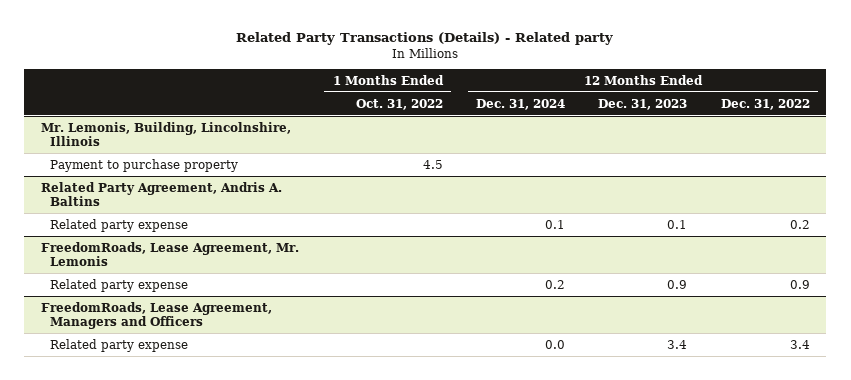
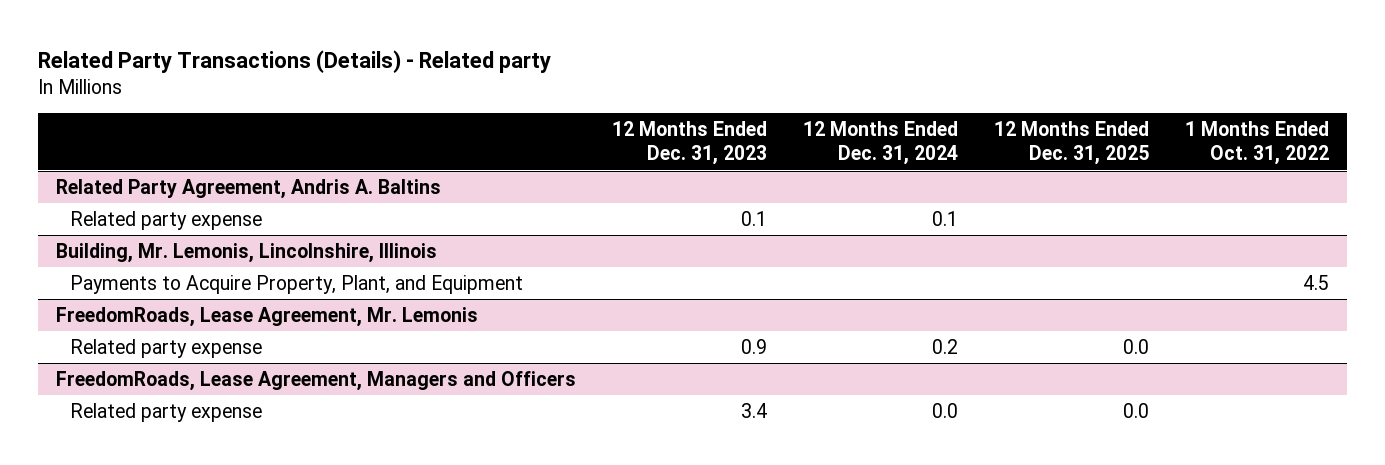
- | 1 Months Ended Oct. 31, 2022 | 12 Months Ended Dec. 31, 2024 | 12 Months Ended Dec. 31, 2023 | 12 Months Ended Dec. 31, 2022
+ | 12 Months Ended Dec. 31, 2023 | 12 Months Ended Dec. 31, 2024 | 12 Months Ended Dec. 31, 2025 | 1 Months Ended Oct. 31, 2022
- Mr. Lemonis, Building, Lincolnshire, Illinois
- Payment to purchase property | 4.5 | | |
+ Building, Mr. Lemonis, Lincolnshire, Illinois
+ Payments to Acquire Property, Plant, and Equipment | | | | 4.5

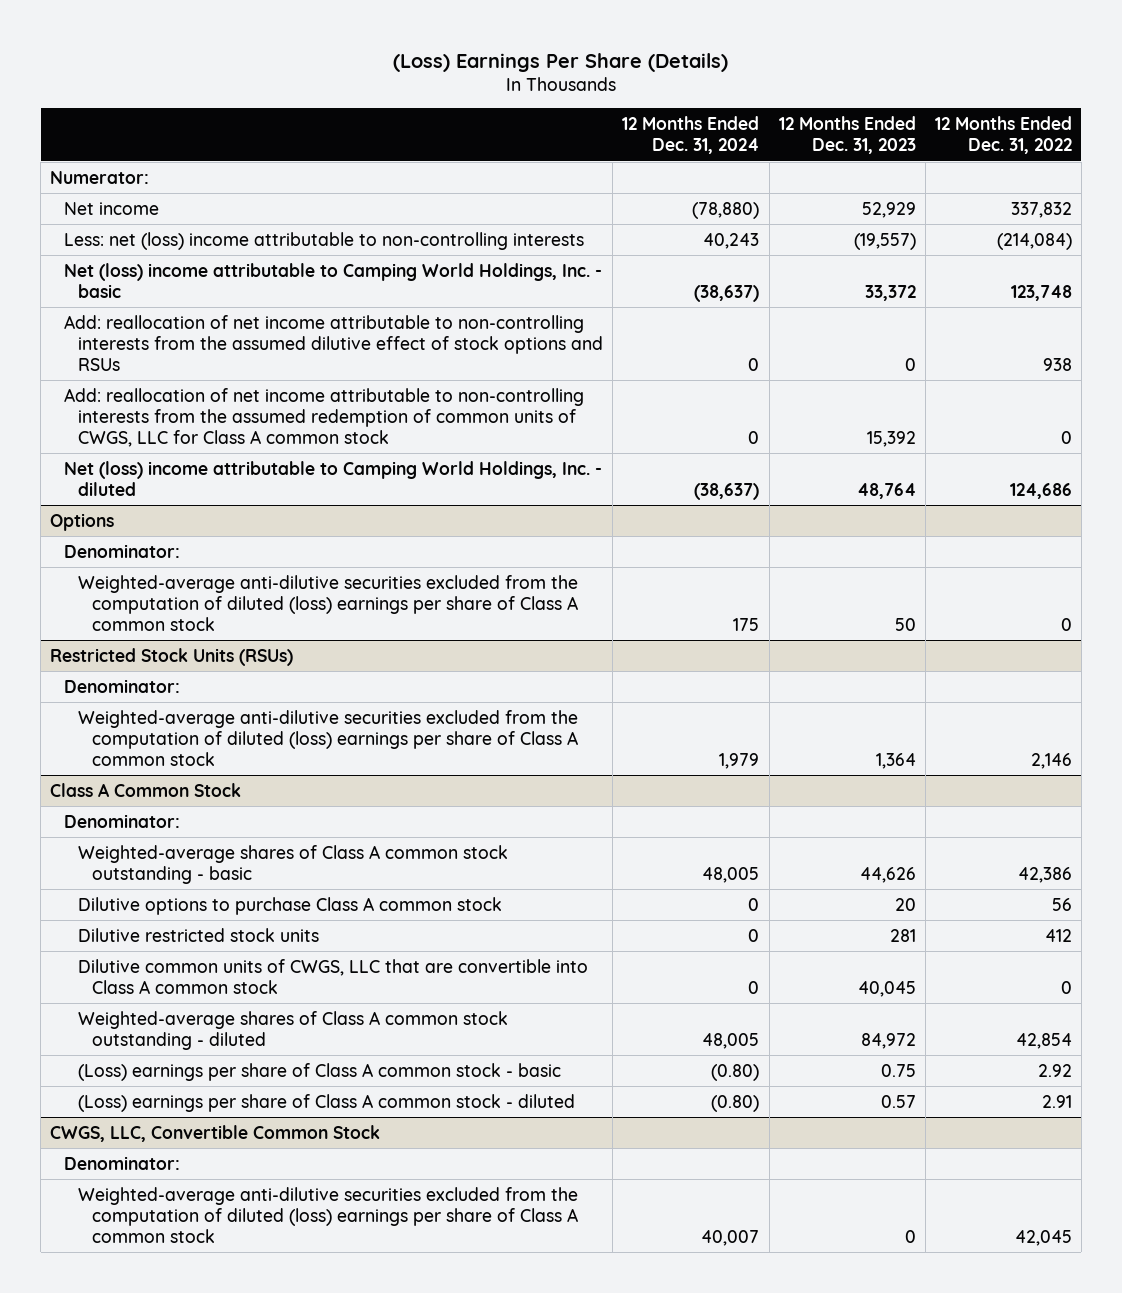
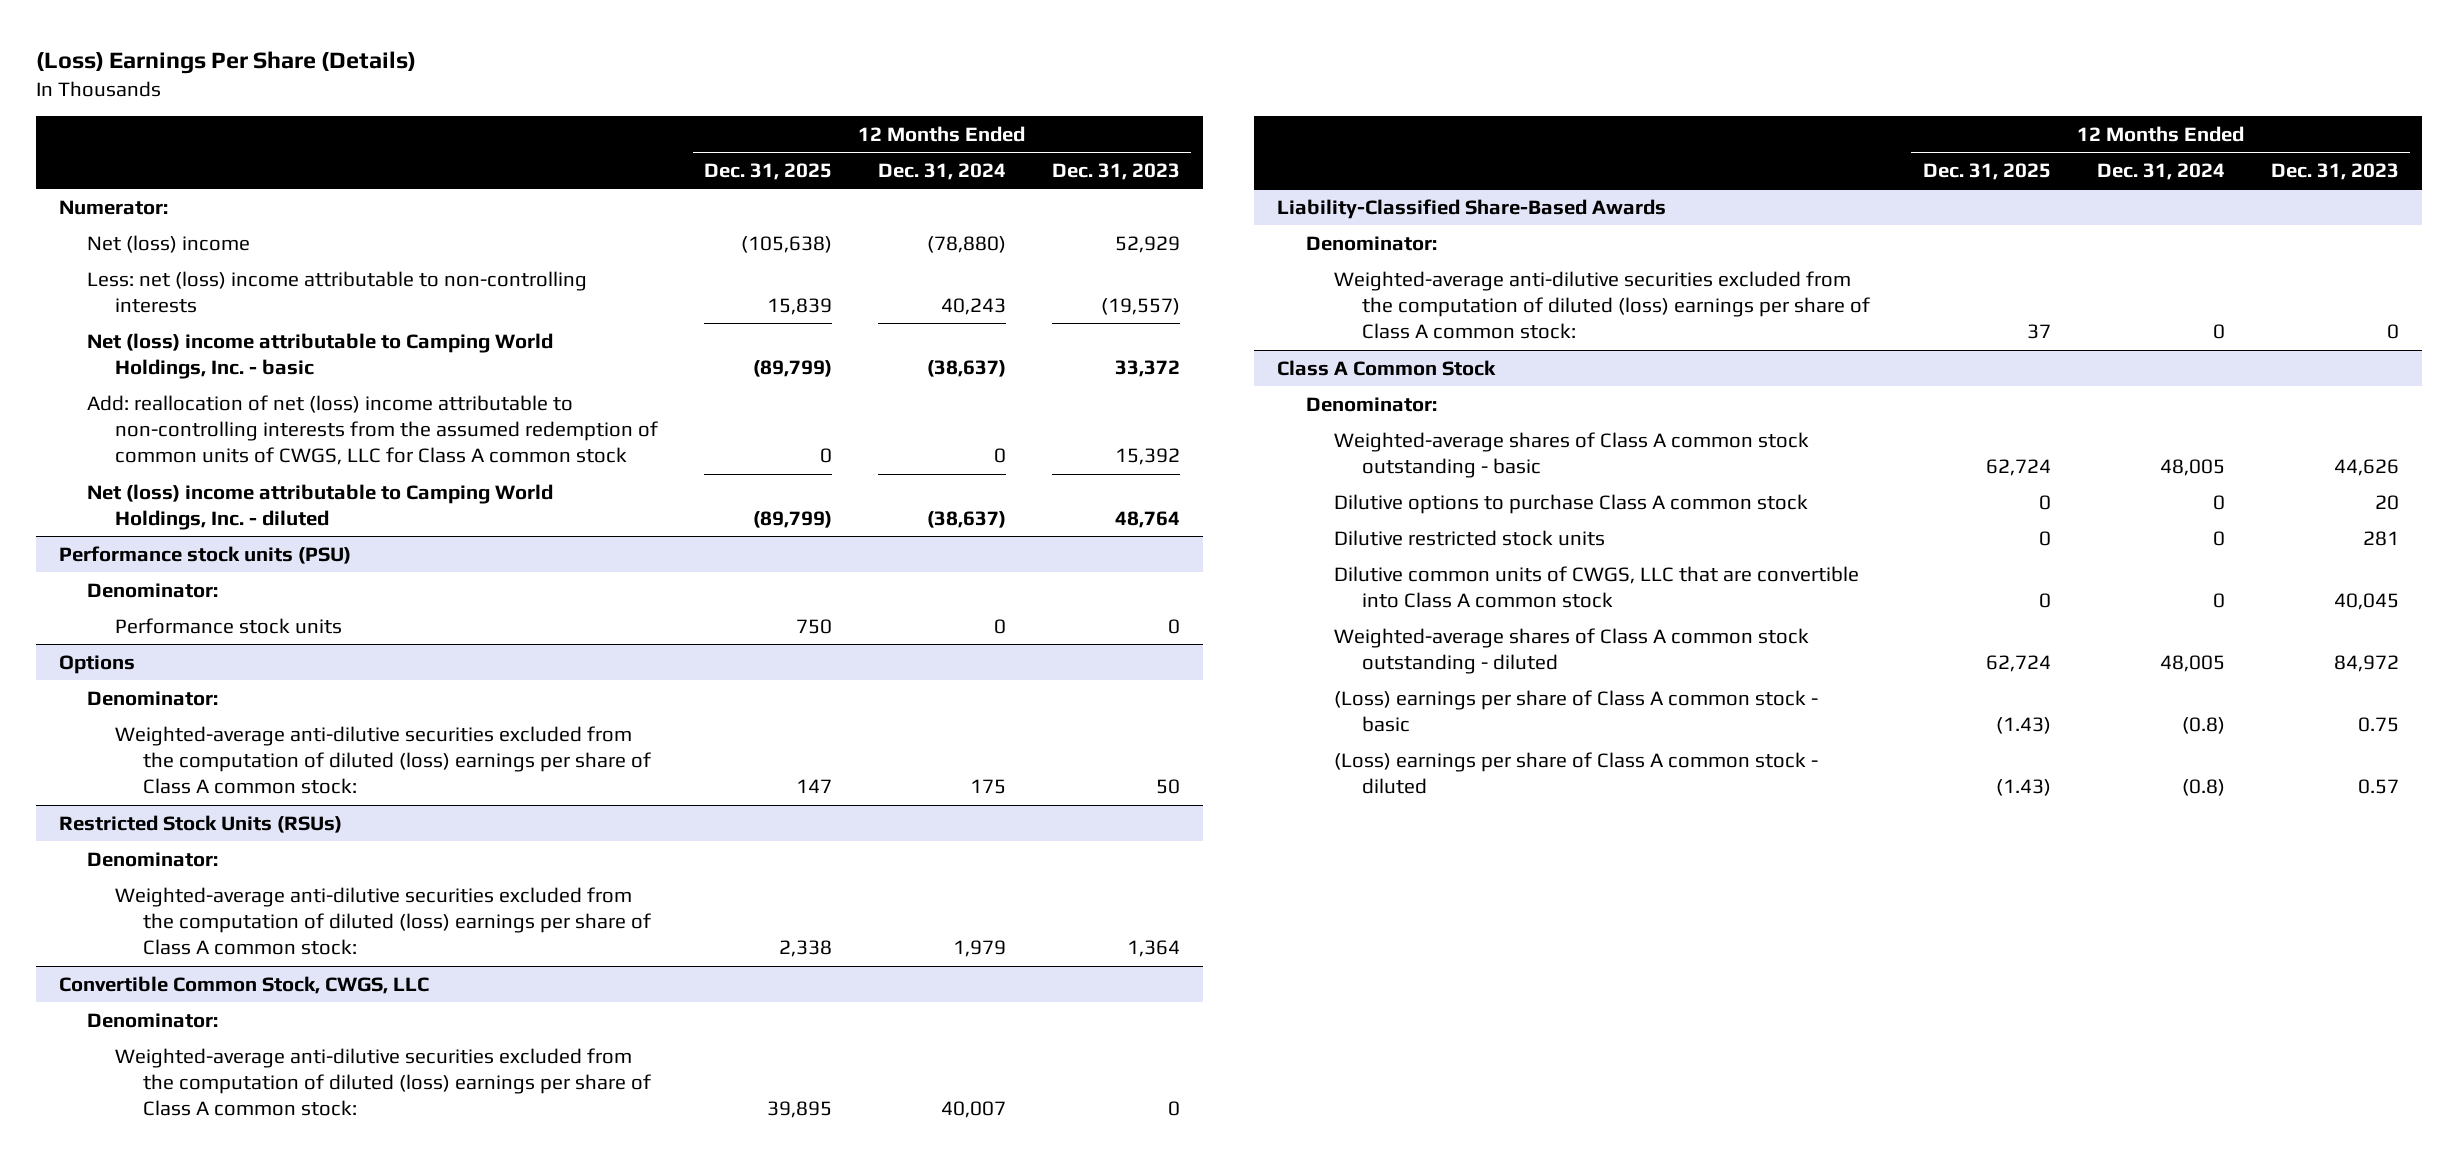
- | 12 Months Ended Dec. 31, 2024 | 12 Months Ended Dec. 31, 2023 | 12 Months Ended Dec. 31, 2022
+ | 12 Months Ended Dec. 31, 2025 | 12 Months Ended Dec. 31, 2024 | 12 Months Ended Dec. 31, 2023
- Net income | (78,880) | 52,929 | 337,832
+ Net (loss) income | (105,638) | (78,880) | 52,929
- Add: reallocation of net income attributable to non-controlling interests from the assumed dilutive effect of stock options and RSUs | 0 | 0 | 938
- Add: reallocation of net income attributable to non-controlling interests from the assumed redemption of common units of CWGS, LLC for Class A common stock | 0 | 15,392 | 0
+ Add: reallocation of net (loss) income attributable to non-controlling interests from the assumed redemption of common units of CWGS, LLC for Class A common stock | 0 | 0 | 15,392
+ Performance stock units (PSU)
+ Denominator:
+ Performance stock units | 750 | 0 | 0
@ Options
- Weighted-average anti-dilutive securities excluded from the computation of diluted (loss) earnings per share of Class A common stock | 175 | 50 | 0
+ Weighted-average anti-dilutive securities excluded from the computation of diluted (loss) earnings per share of Class A common stock: | 147 | 175 | 50
@ Restricted Stock Units (RSUs)
- Weighted-average anti-dilutive securities excluded from the computation of diluted (loss) earnings per share of Class A common stock | 1,979 | 1,364 | 2,146
+ Weighted-average anti-dilutive securities excluded from the computation of diluted (loss) earnings per share of Class A common stock: | 2,338 | 1,979 | 1,364
+ Convertible Common Stock, CWGS, LLC
+ Denominator:
+ Weighted-average anti-dilutive securities excluded from the computation of diluted (loss) earnings per share of Class A common stock: | 39,895 | 40,007 | 0
+ Liability-Classified Share-Based Awards
+ Denominator:
+ Weighted-average anti-dilutive securities excluded from the computation of diluted (loss) earnings per share of Class A common stock: | 37 | 0 | 0
@ Class A Common Stock
- (Loss) earnings per share of Class A common stock - basic | (0.80) | 0.75 | 2.92
- (Loss) earnings per share of Class A common stock - diluted | (0.80) | 0.57 | 2.91
- CWGS, LLC, Convertible Common Stock
- Denominator:
- Weighted-average anti-dilutive securities excluded from the computation of diluted (loss) earnings per share of Class A common stock | 40,007 | 0 | 42,045
@ Class A Common Stock
+ (Loss) earnings per share of Class A common stock - basic | (1.43) | (0.8) | 0.75
+ (Loss) earnings per share of Class A common stock - diluted | (1.43) | (0.8) | 0.57

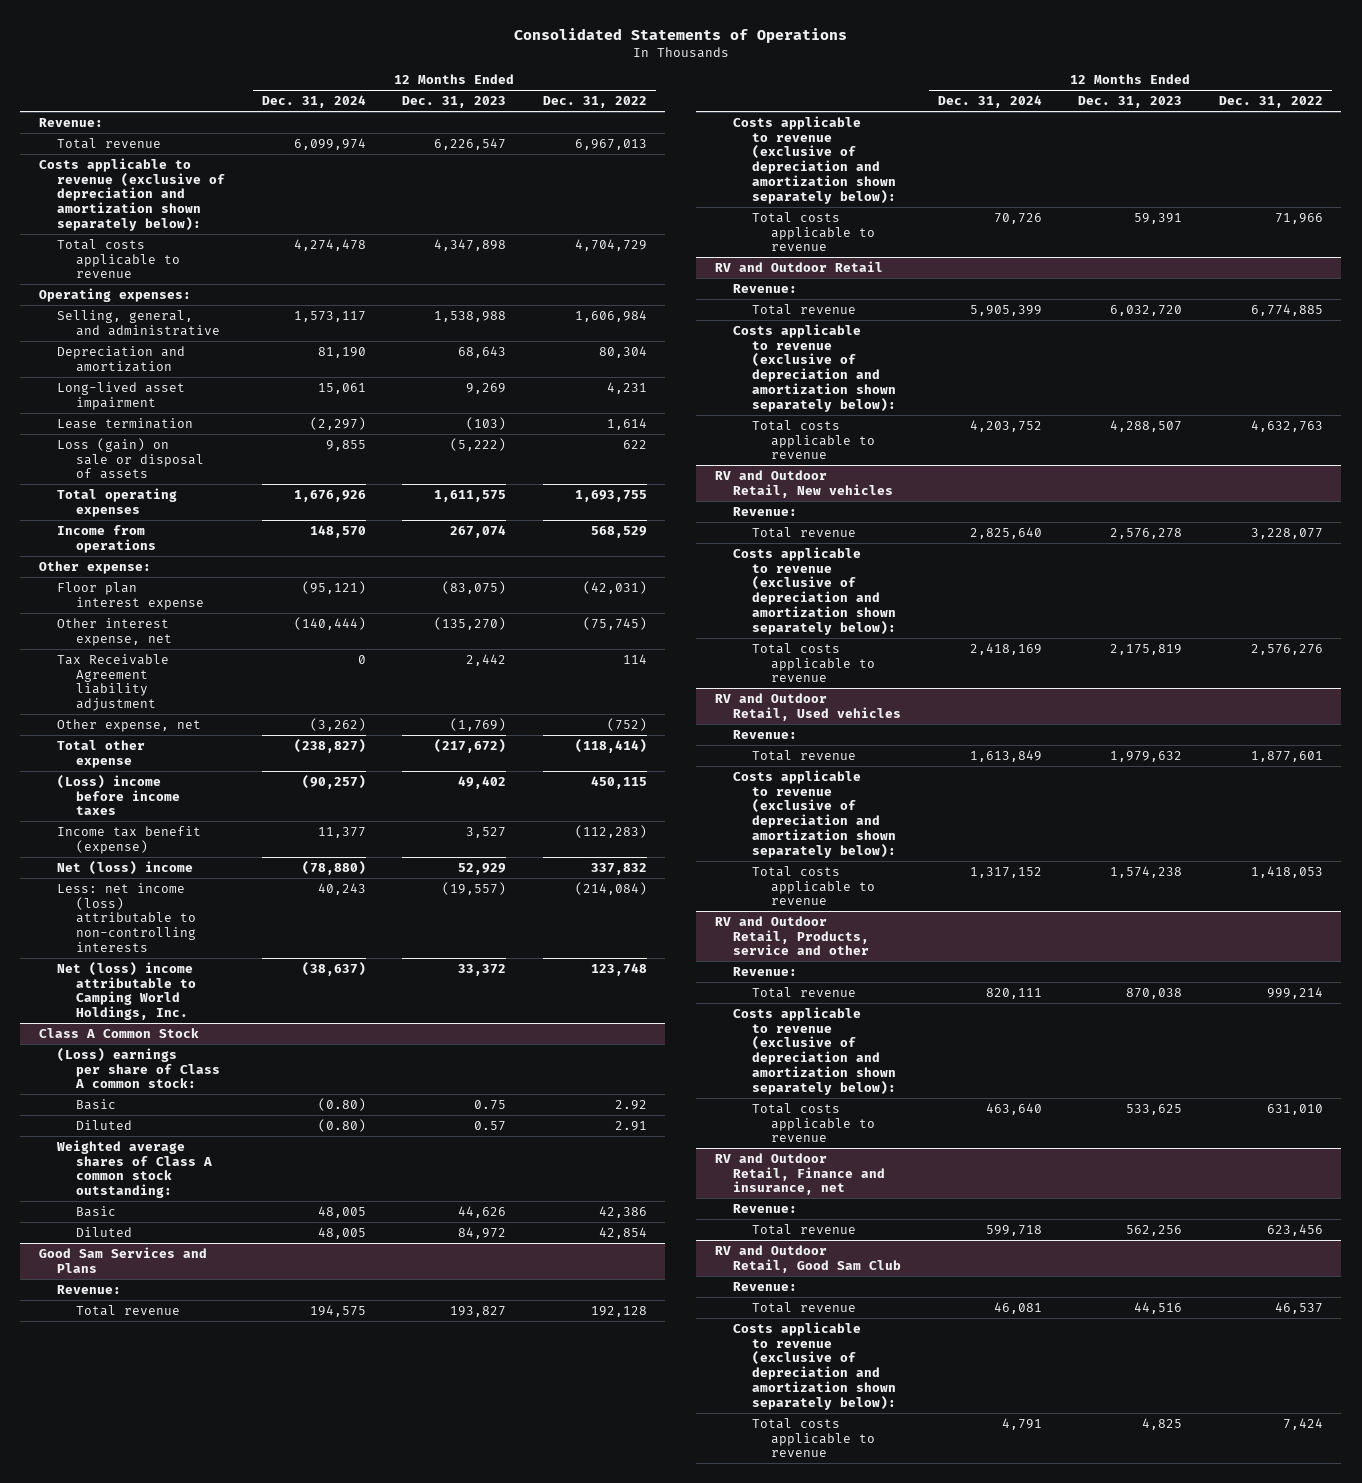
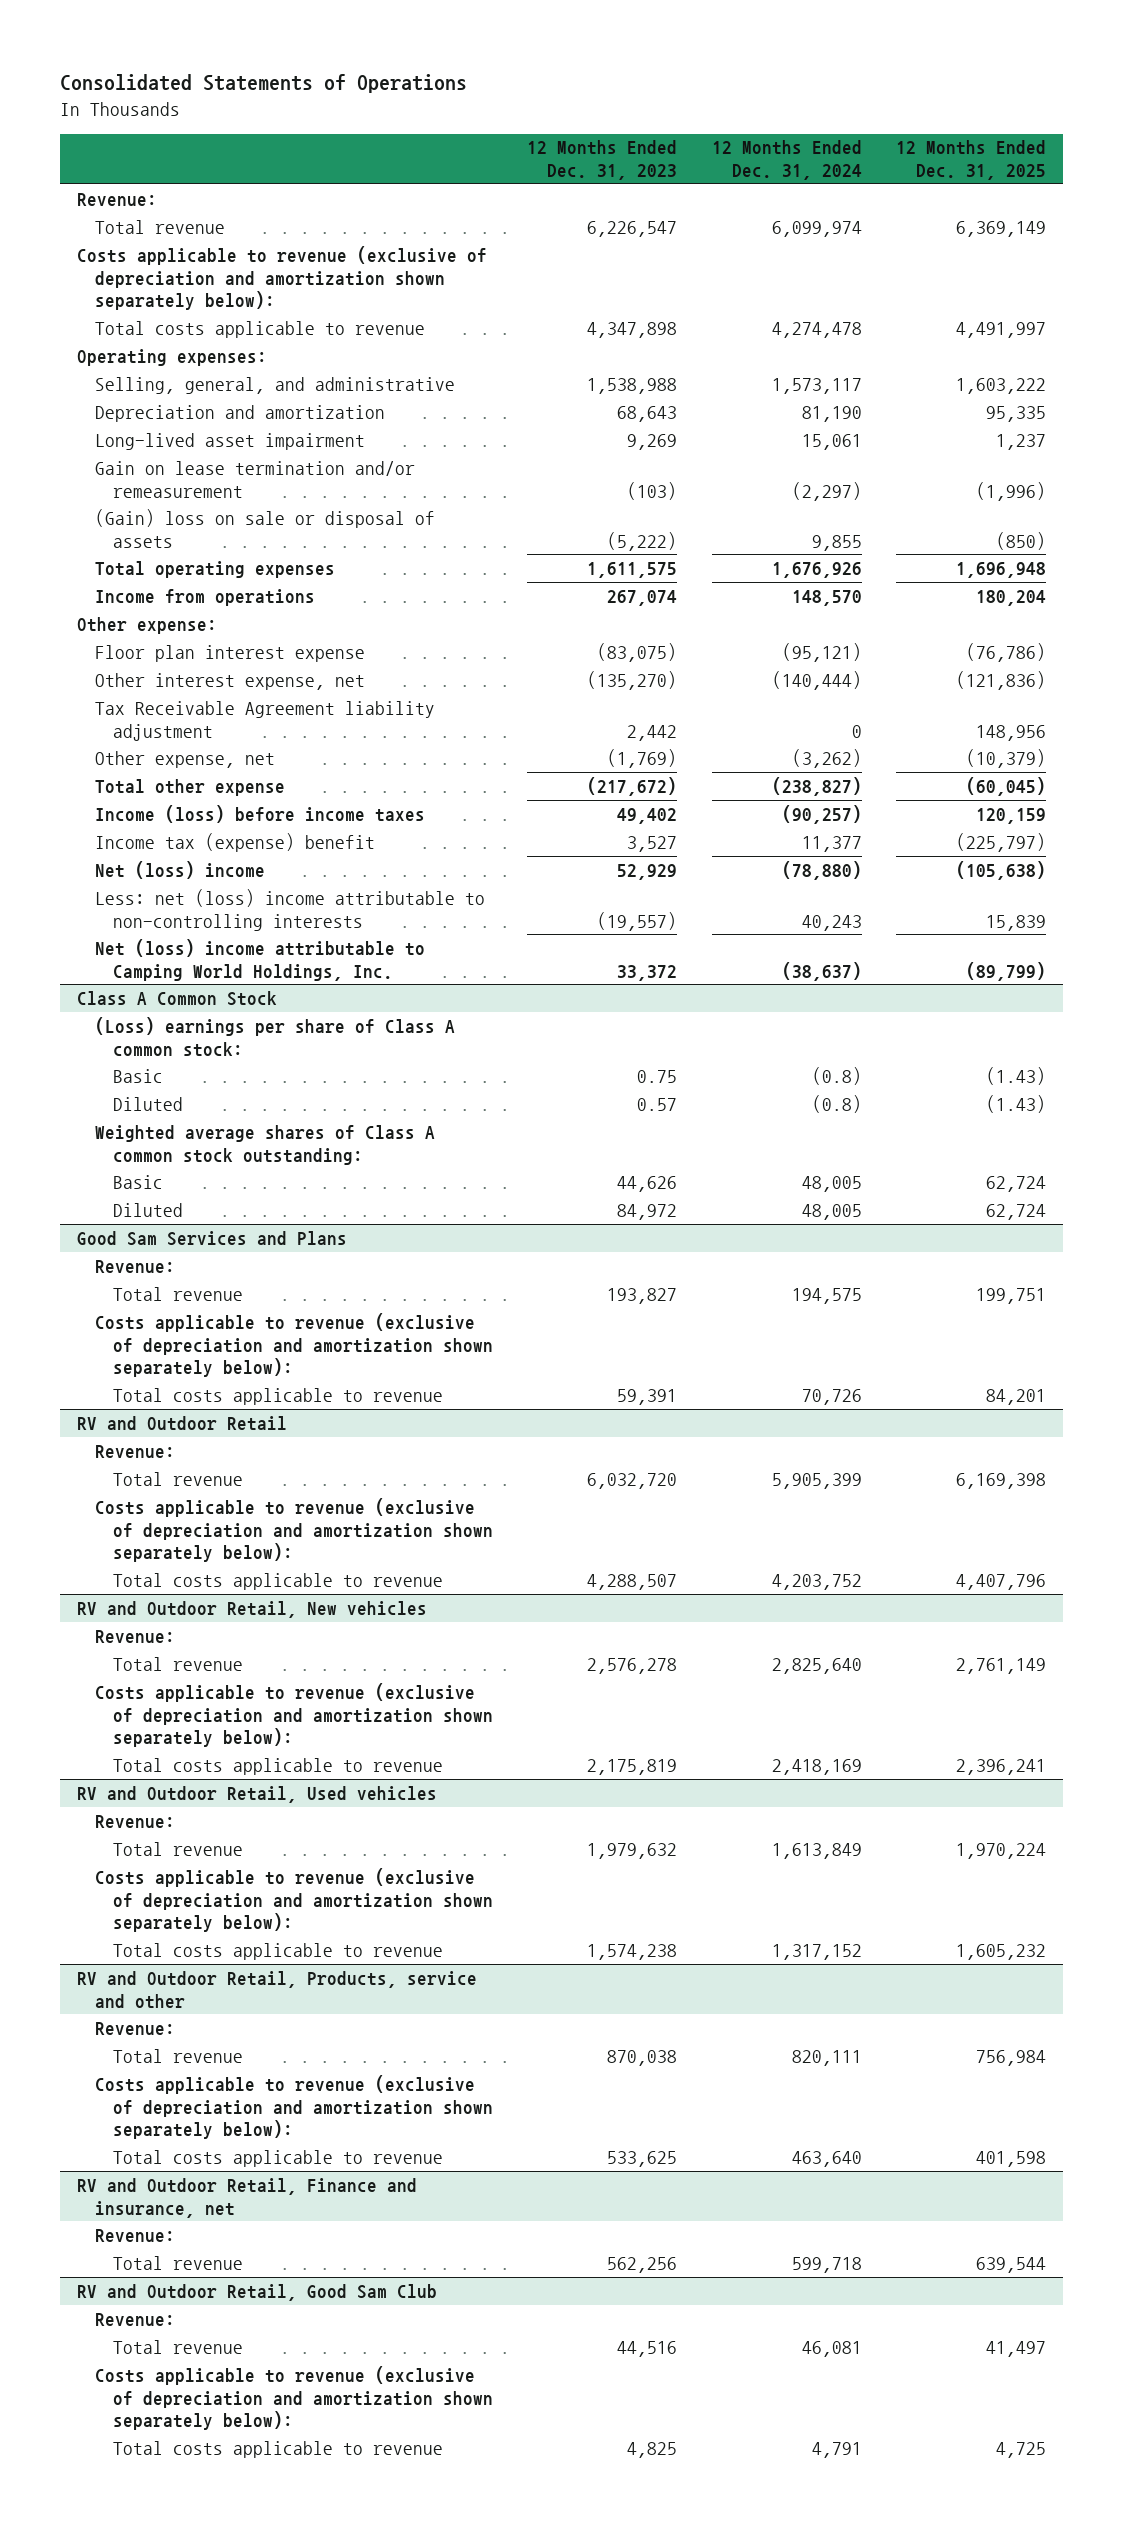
- | 12 Months Ended Dec. 31, 2024 | 12 Months Ended Dec. 31, 2023 | 12 Months Ended Dec. 31, 2022
+ | 12 Months Ended Dec. 31, 2023 | 12 Months Ended Dec. 31, 2024 | 12 Months Ended Dec. 31, 2025
- Lease termination | (2,297) | (103) | 1,614
- Loss (gain) on sale or disposal of assets | 9,855 | (5,222) | 622
+ Gain on lease termination and/or remeasurement | (103) | (2,297) | (1,996)
+ (Gain) loss on sale or disposal of assets | (5,222) | 9,855 | (850)
- (Loss) income before income taxes | (90,257) | 49,402 | 450,115
- Income tax benefit (expense) | 11,377 | 3,527 | (112,283)
+ Income (loss) before income taxes | 49,402 | (90,257) | 120,159
+ Income tax (expense) benefit | 3,527 | 11,377 | (225,797)
- Less: net income (loss) attributable to non-controlling interests | 40,243 | (19,557) | (214,084)
+ Less: net (loss) income attributable to non-controlling interests | (19,557) | 40,243 | 15,839
@ Class A Common Stock
- Basic | (0.80) | 0.75 | 2.92
- Diluted | (0.80) | 0.57 | 2.91
+ Basic | 0.75 | (0.8) | (1.43)
+ Diluted | 0.57 | (0.8) | (1.43)

